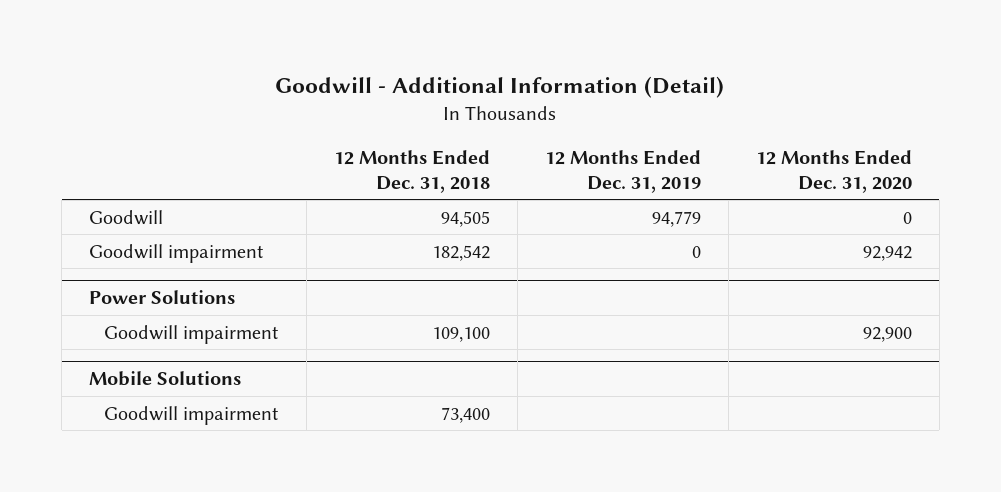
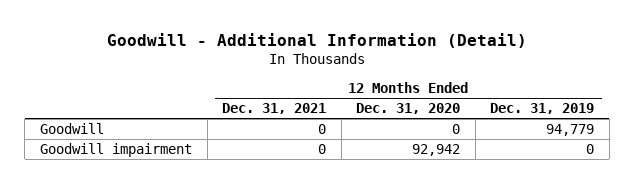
- | 12 Months Ended Dec. 31, 2018 | 12 Months Ended Dec. 31, 2019 | 12 Months Ended Dec. 31, 2020
+ | 12 Months Ended Dec. 31, 2021 | 12 Months Ended Dec. 31, 2020 | 12 Months Ended Dec. 31, 2019
- Power Solutions
- Goodwill impairment | 109,100 | | 92,900
- Mobile Solutions
- Goodwill impairment | 73,400 | |

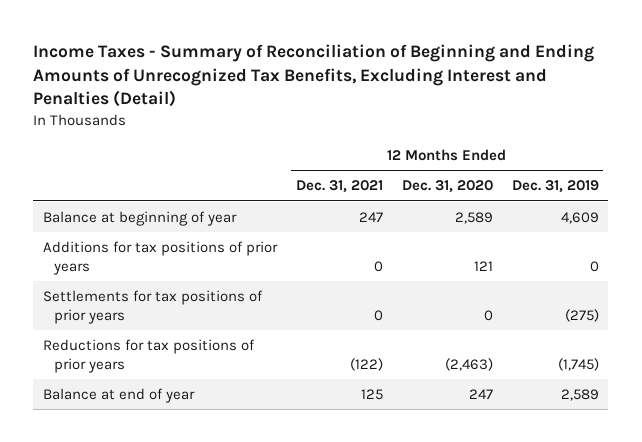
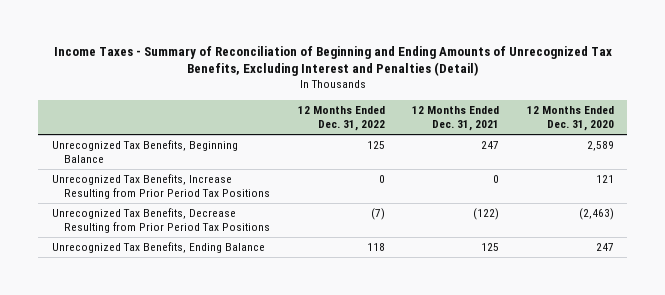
- | 12 Months Ended Dec. 31, 2021 | 12 Months Ended Dec. 31, 2020 | 12 Months Ended Dec. 31, 2019
+ | 12 Months Ended Dec. 31, 2022 | 12 Months Ended Dec. 31, 2021 | 12 Months Ended Dec. 31, 2020
- Balance at beginning of year | 247 | 2,589 | 4,609
- Additions for tax positions of prior years | 0 | 121 | 0
- Settlements for tax positions of prior years | 0 | 0 | (275)
- Reductions for tax positions of prior years | (122) | (2,463) | (1,745)
- Balance at end of year | 125 | 247 | 2,589
+ Unrecognized Tax Benefits, Beginning Balance | 125 | 247 | 2,589
+ Unrecognized Tax Benefits, Increase Resulting from Prior Period Tax Positions | 0 | 0 | 121
+ Unrecognized Tax Benefits, Decrease Resulting from Prior Period Tax Positions | (7) | (122) | (2,463)
+ Unrecognized Tax Benefits, Ending Balance | 118 | 125 | 247

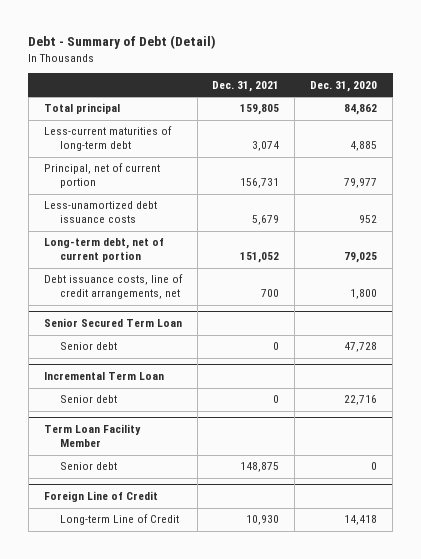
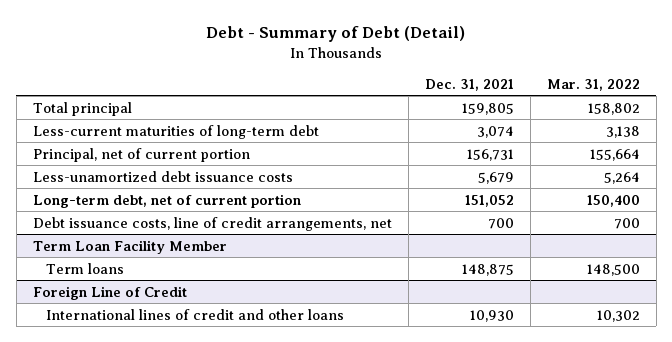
- | Dec. 31, 2021 | Dec. 31, 2020
+ | Dec. 31, 2021 | Mar. 31, 2022
- Senior Secured Term Loan
- Senior debt | 0 | 47,728
- Incremental Term Loan
- Senior debt | 0 | 22,716
@ Term Loan Facility Member
- Senior debt | 148,875 | 0
+ Term loans | 148,875 | 148,500
@ Foreign Line of Credit
- Long-term Line of Credit | 10,930 | 14,418
+ International lines of credit and other loans | 10,930 | 10,302

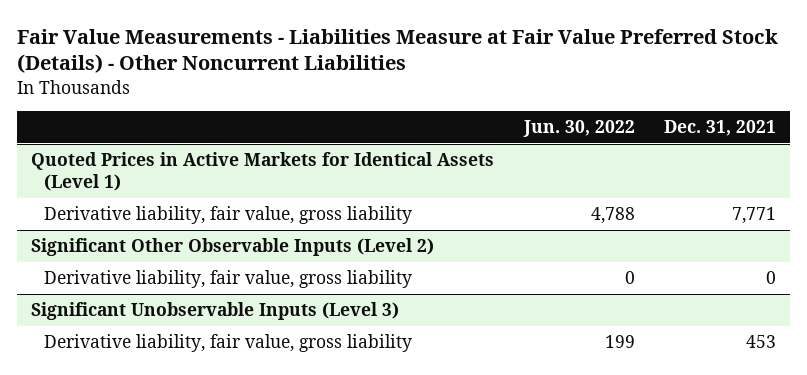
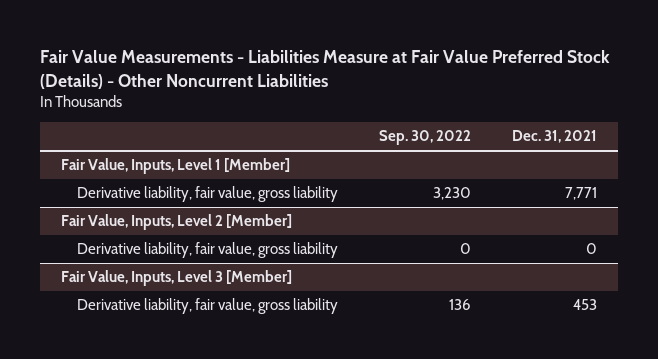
- | Jun. 30, 2022 | Dec. 31, 2021
+ | Sep. 30, 2022 | Dec. 31, 2021
- Quoted Prices in Active Markets for Identical Assets (Level 1)
+ Fair Value, Inputs, Level 1 [Member]
- Significant Other Observable Inputs (Level 2)
+ Fair Value, Inputs, Level 2 [Member]
- Significant Unobservable Inputs (Level 3)
+ Fair Value, Inputs, Level 3 [Member]

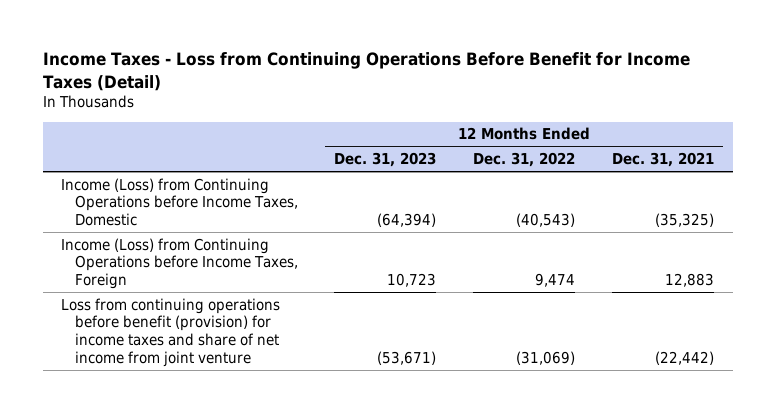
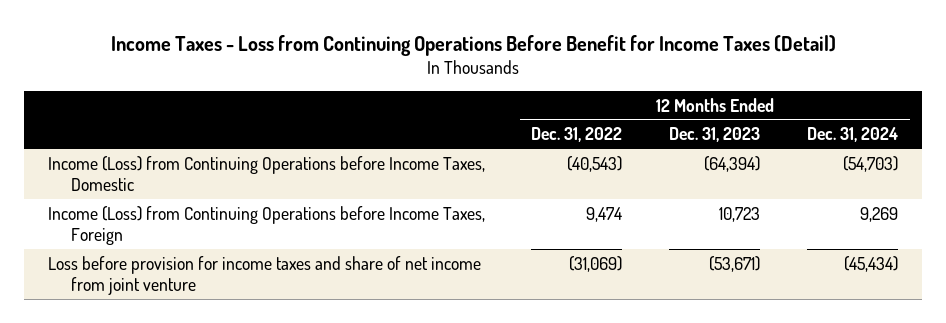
- | 12 Months Ended Dec. 31, 2023 | 12 Months Ended Dec. 31, 2022 | 12 Months Ended Dec. 31, 2021
+ | 12 Months Ended Dec. 31, 2022 | 12 Months Ended Dec. 31, 2023 | 12 Months Ended Dec. 31, 2024
- Loss from continuing operations before benefit (provision) for income taxes and share of net income from joint venture | (53,671) | (31,069) | (22,442)
+ Loss before provision for income taxes and share of net income from joint venture | (31,069) | (53,671) | (45,434)

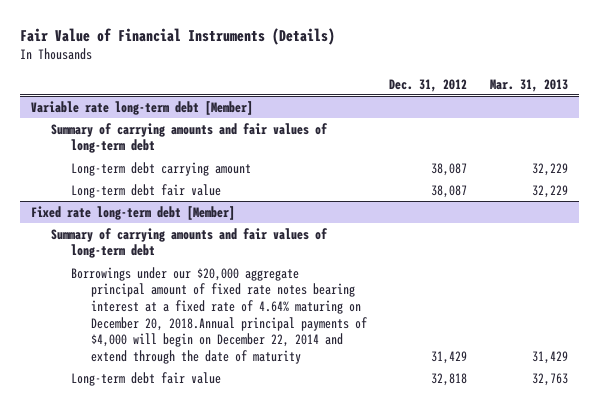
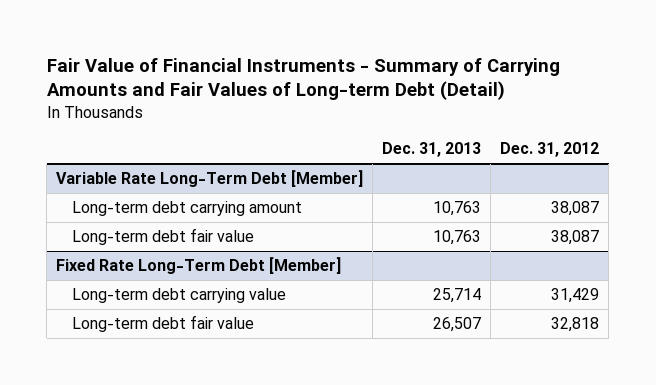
- Fair Value of Financial Instruments (Details)
+ Fair Value of Financial Instruments - Summary of Carrying Amounts and Fair Values of Long-term Debt (Detail)
- | Dec. 31, 2012 | Mar. 31, 2013
+ | Dec. 31, 2013 | Dec. 31, 2012
- Variable rate long-term debt [Member]
- Summary of carrying amounts and fair values of long-term debt
+ Variable Rate Long-Term Debt [Member]
- Fixed rate long-term debt [Member]
- Summary of carrying amounts and fair values of long-term debt
- Borrowings under our $20,000 aggregate principal amount of fixed rate notes bearing interest at a fixed rate of 4.64% maturing on December 20, 2018.Annual principal payments of $4,000 will begin on December 22, 2014 and extend through the date of maturity | 31,429 | 31,429
+ Fixed Rate Long-Term Debt [Member]
+ Long-term debt carrying value | 25,714 | 31,429

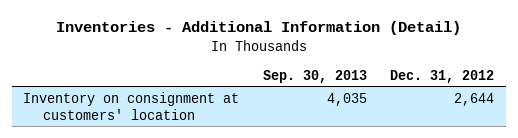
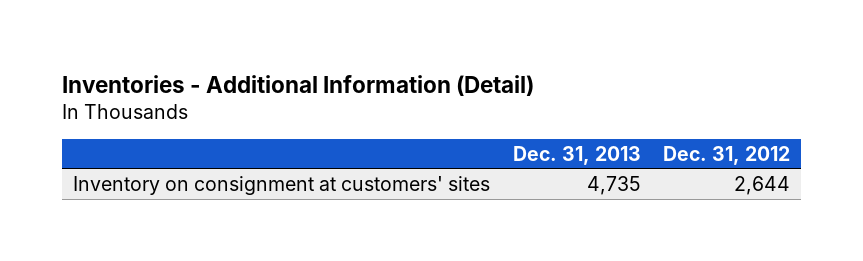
- | Sep. 30, 2013 | Dec. 31, 2012
+ | Dec. 31, 2013 | Dec. 31, 2012
- Inventory on consignment at customers' location | 4,035 | 2,644
+ Inventory on consignment at customers' sites | 4,735 | 2,644

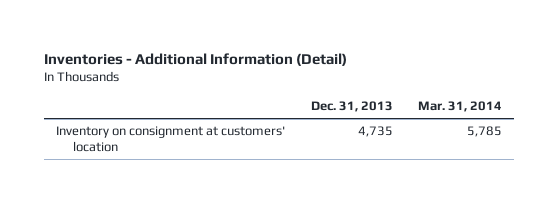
- | Dec. 31, 2013 | Dec. 31, 2012
+ | Dec. 31, 2013 | Mar. 31, 2014
- Inventory on consignment at customers' sites | 4,735 | 2,644
+ Inventory on consignment at customers' location | 4,735 | 5,785

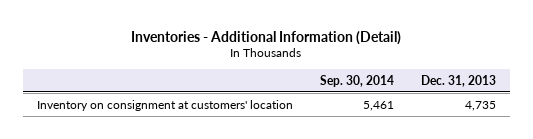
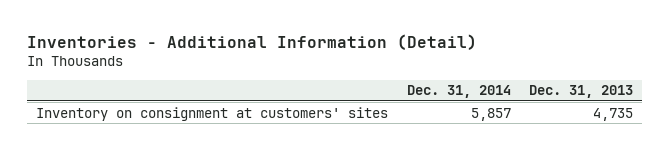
- | Sep. 30, 2014 | Dec. 31, 2013
+ | Dec. 31, 2014 | Dec. 31, 2013
- Inventory on consignment at customers' location | 5,461 | 4,735
+ Inventory on consignment at customers' sites | 5,857 | 4,735

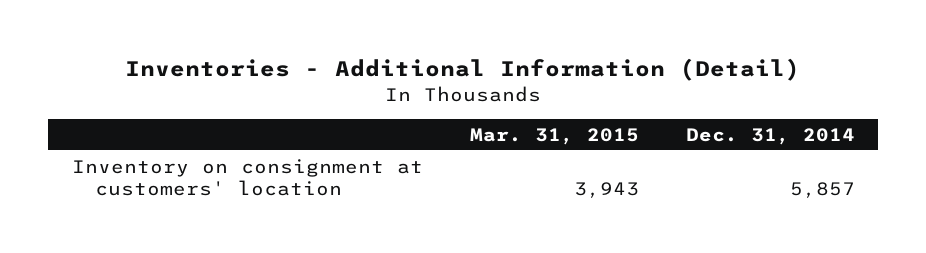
- | Dec. 31, 2014 | Dec. 31, 2013
+ | Mar. 31, 2015 | Dec. 31, 2014
- Inventory on consignment at customers' sites | 5,857 | 4,735
+ Inventory on consignment at customers' location | 3,943 | 5,857

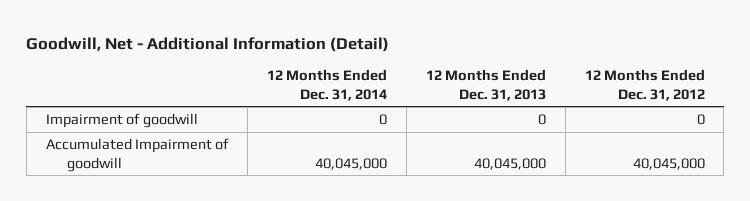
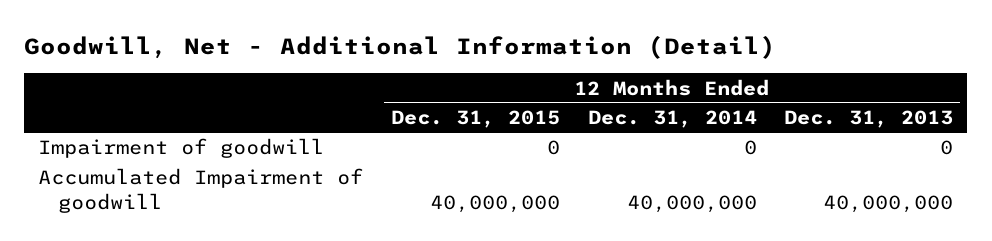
- | 12 Months Ended Dec. 31, 2014 | 12 Months Ended Dec. 31, 2013 | 12 Months Ended Dec. 31, 2012
+ | 12 Months Ended Dec. 31, 2015 | 12 Months Ended Dec. 31, 2014 | 12 Months Ended Dec. 31, 2013
- Accumulated Impairment of goodwill | 40,045,000 | 40,045,000 | 40,045,000
+ Accumulated Impairment of goodwill | 40,000,000 | 40,000,000 | 40,000,000

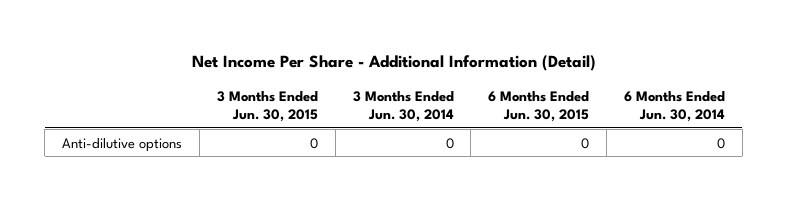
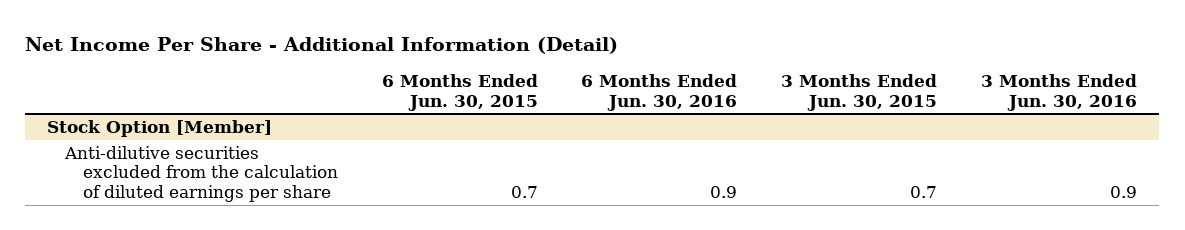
- | 3 Months Ended Jun. 30, 2015 | 3 Months Ended Jun. 30, 2014 | 6 Months Ended Jun. 30, 2015 | 6 Months Ended Jun. 30, 2014
+ | 6 Months Ended Jun. 30, 2015 | 6 Months Ended Jun. 30, 2016 | 3 Months Ended Jun. 30, 2015 | 3 Months Ended Jun. 30, 2016
- Anti-dilutive options | 0 | 0 | 0 | 0
+ Stock Option [Member]
+ Anti-dilutive securities excluded from the calculation of diluted earnings per share | 0.7 | 0.9 | 0.7 | 0.9

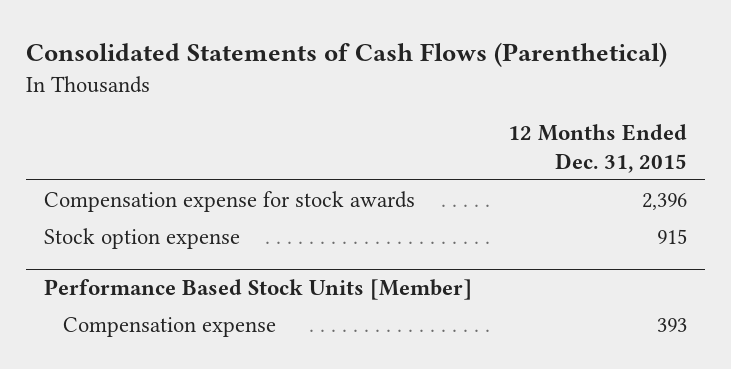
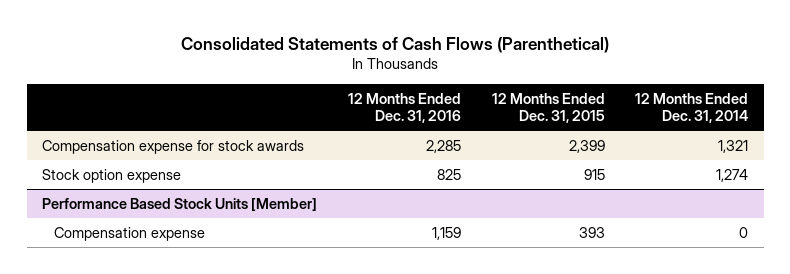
- | 12 Months Ended Dec. 31, 2015
+ | 12 Months Ended Dec. 31, 2016 | 12 Months Ended Dec. 31, 2015 | 12 Months Ended Dec. 31, 2014
- Compensation expense for stock awards | 2,396
+ Compensation expense for stock awards | 2,285 | 2,399 | 1,321

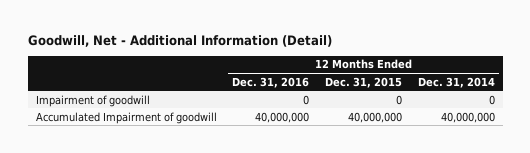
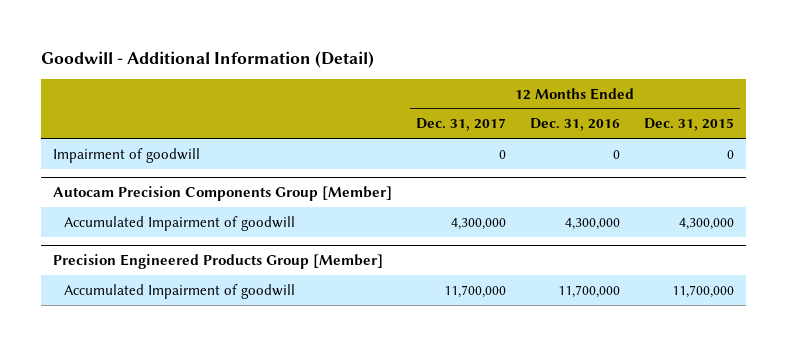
- Goodwill, Net - Additional Information (Detail)
+ Goodwill - Additional Information (Detail)
- | 12 Months Ended Dec. 31, 2016 | 12 Months Ended Dec. 31, 2015 | 12 Months Ended Dec. 31, 2014
+ | 12 Months Ended Dec. 31, 2017 | 12 Months Ended Dec. 31, 2016 | 12 Months Ended Dec. 31, 2015
- Accumulated Impairment of goodwill | 40,000,000 | 40,000,000 | 40,000,000
+ Autocam Precision Components Group [Member]
+ Accumulated Impairment of goodwill | 4,300,000 | 4,300,000 | 4,300,000
+ Precision Engineered Products Group [Member]
+ Accumulated Impairment of goodwill | 11,700,000 | 11,700,000 | 11,700,000

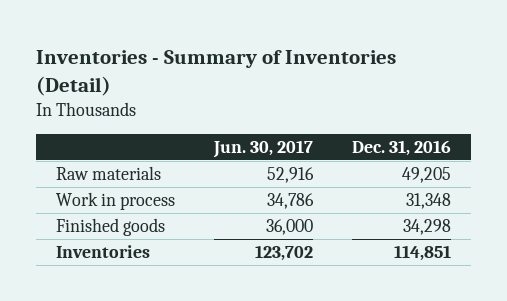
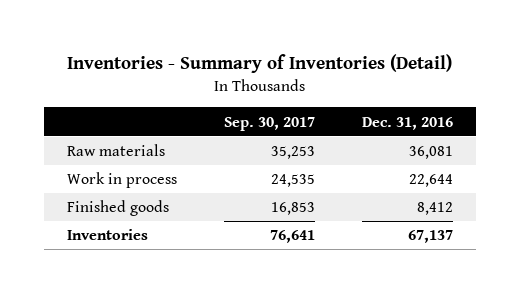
- | Jun. 30, 2017 | Dec. 31, 2016
+ | Sep. 30, 2017 | Dec. 31, 2016
- Raw materials | 52,916 | 49,205
- Work in process | 34,786 | 31,348
- Finished goods | 36,000 | 34,298
- Inventories | 123,702 | 114,851
+ Raw materials | 35,253 | 36,081
+ Work in process | 24,535 | 22,644
+ Finished goods | 16,853 | 8,412
+ Inventories | 76,641 | 67,137

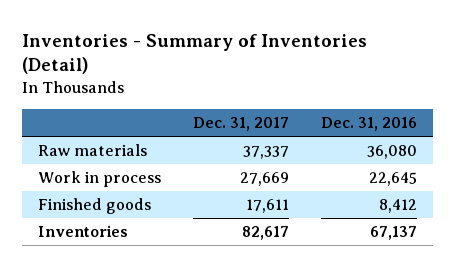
- | Sep. 30, 2017 | Dec. 31, 2016
+ | Dec. 31, 2017 | Dec. 31, 2016
- Raw materials | 35,253 | 36,081
- Work in process | 24,535 | 22,644
+ Raw materials | 37,337 | 36,080
+ Work in process | 27,669 | 22,645

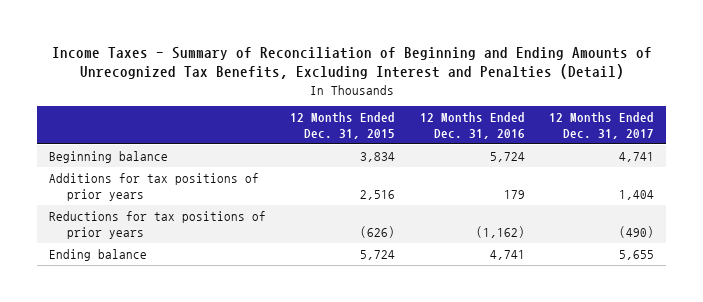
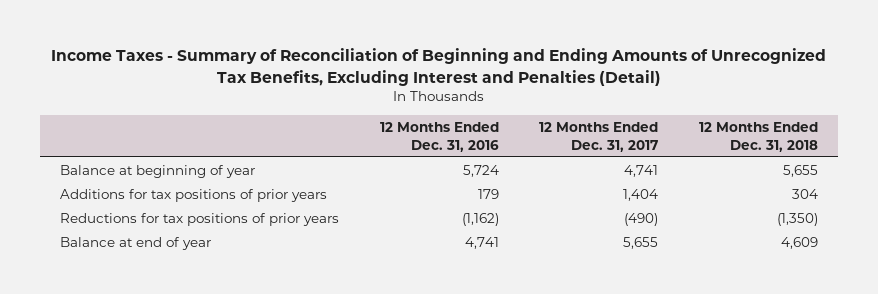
- | 12 Months Ended Dec. 31, 2015 | 12 Months Ended Dec. 31, 2016 | 12 Months Ended Dec. 31, 2017
+ | 12 Months Ended Dec. 31, 2016 | 12 Months Ended Dec. 31, 2017 | 12 Months Ended Dec. 31, 2018
- Beginning balance | 3,834 | 5,724 | 4,741
+ Balance at beginning of year | 5,724 | 4,741 | 5,655
- Ending balance | 5,724 | 4,741 | 5,655
+ Balance at end of year | 4,741 | 5,655 | 4,609

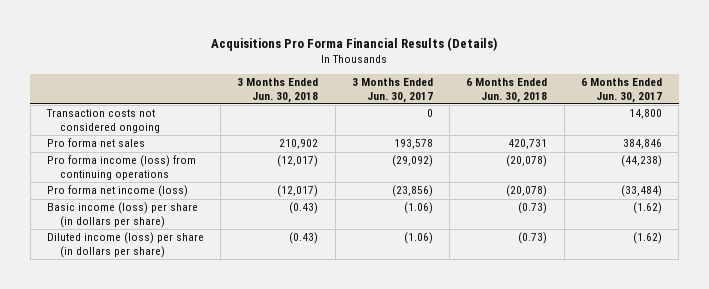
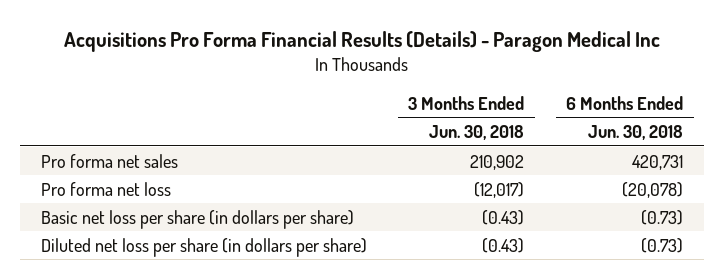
- Acquisitions Pro Forma Financial Results (Details)
+ Acquisitions Pro Forma Financial Results (Details) - Paragon Medical Inc
- | 3 Months Ended Jun. 30, 2018 | 3 Months Ended Jun. 30, 2017 | 6 Months Ended Jun. 30, 2018 | 6 Months Ended Jun. 30, 2017
+ | 3 Months Ended Jun. 30, 2018 | 6 Months Ended Jun. 30, 2018
- Transaction costs not considered ongoing | | 0 | | 14,800
- Pro forma income (loss) from continuing operations | (12,017) | (29,092) | (20,078) | (44,238)
- Pro forma net income (loss) | (12,017) | (23,856) | (20,078) | (33,484)
- Basic income (loss) per share (in dollars per share) | (0.43) | (1.06) | (0.73) | (1.62)
- Diluted income (loss) per share (in dollars per share) | (0.43) | (1.06) | (0.73) | (1.62)
+ Pro forma net loss | (12,017) | (20,078)
+ Basic net loss per share (in dollars per share) | (0.43) | (0.73)
+ Diluted net loss per share (in dollars per share) | (0.43) | (0.73)

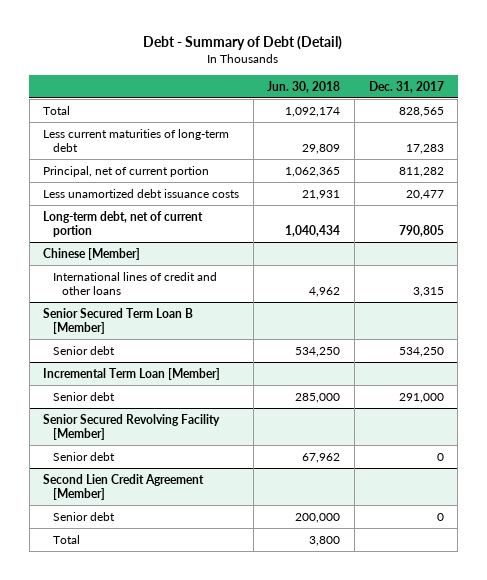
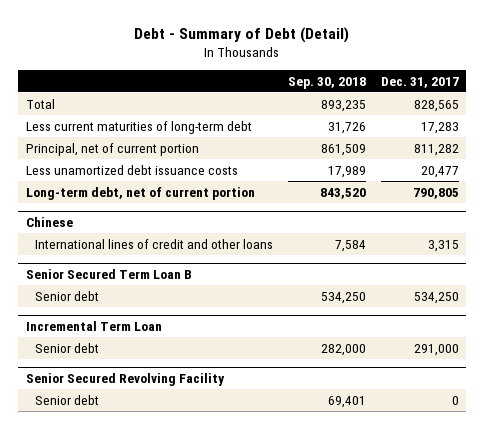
- | Jun. 30, 2018 | Dec. 31, 2017
+ | Sep. 30, 2018 | Dec. 31, 2017
- Chinese [Member]
+ Chinese
- Senior Secured Term Loan B [Member]
+ Senior Secured Term Loan B
- Incremental Term Loan [Member]
+ Incremental Term Loan
- Senior Secured Revolving Facility [Member]
- Senior debt | 67,962 | 0
- Second Lien Credit Agreement [Member]
+ Senior Secured Revolving Facility
- Total | 3,800 |

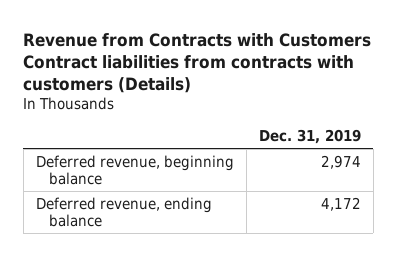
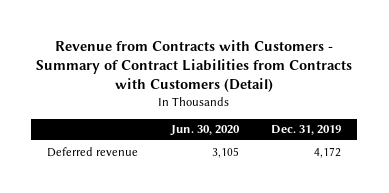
- Revenue from Contracts with Customers Contract liabilities from contracts with customers (Details)
+ Revenue from Contracts with Customers - Summary of Contract Liabilities from Contracts with Customers (Detail)
- | Dec. 31, 2019
+ | Jun. 30, 2020 | Dec. 31, 2019
- Deferred revenue, beginning balance | 2,974
- Deferred revenue, ending balance | 4,172
+ Deferred revenue | 3,105 | 4,172

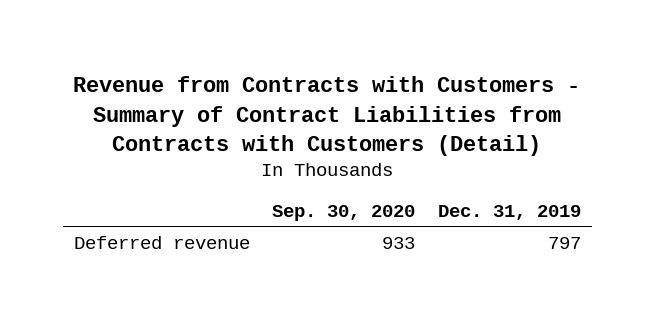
- | Jun. 30, 2020 | Dec. 31, 2019
+ | Sep. 30, 2020 | Dec. 31, 2019
- Deferred revenue | 3,105 | 4,172
+ Deferred revenue | 933 | 797

